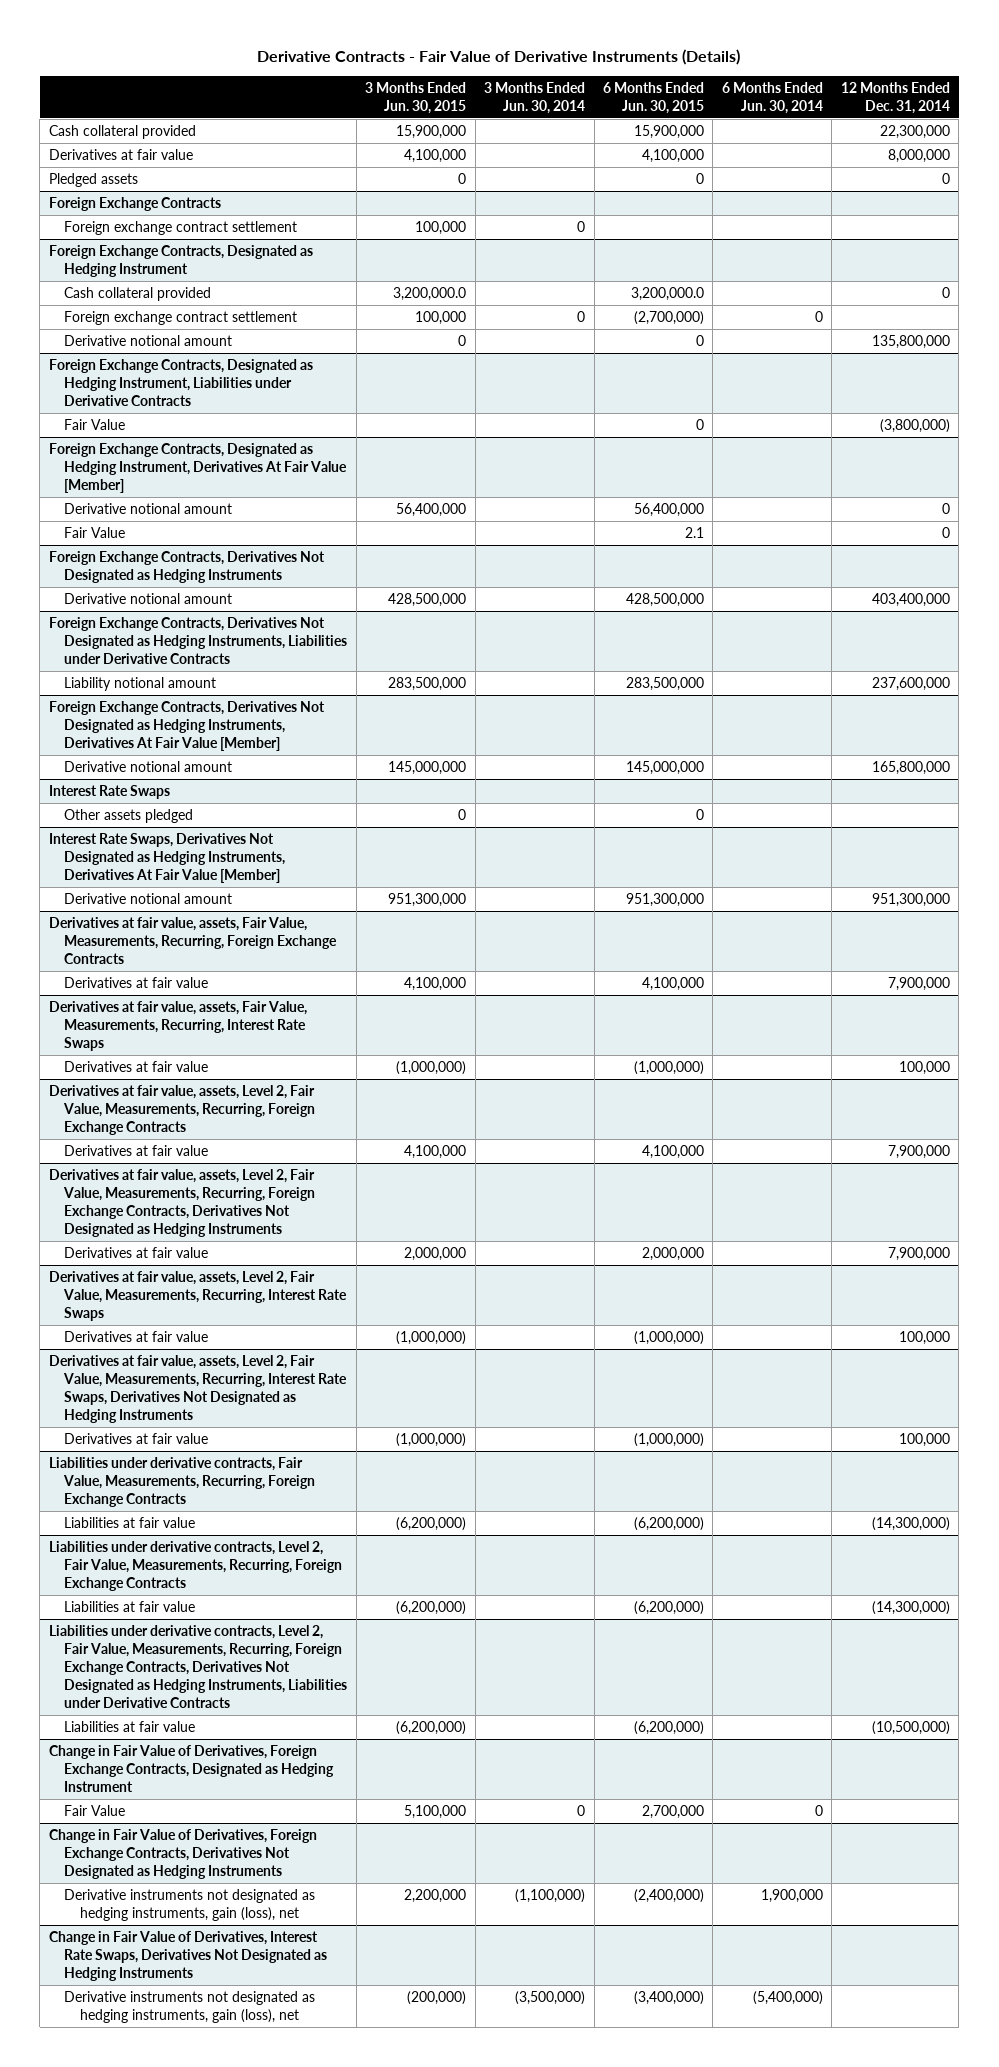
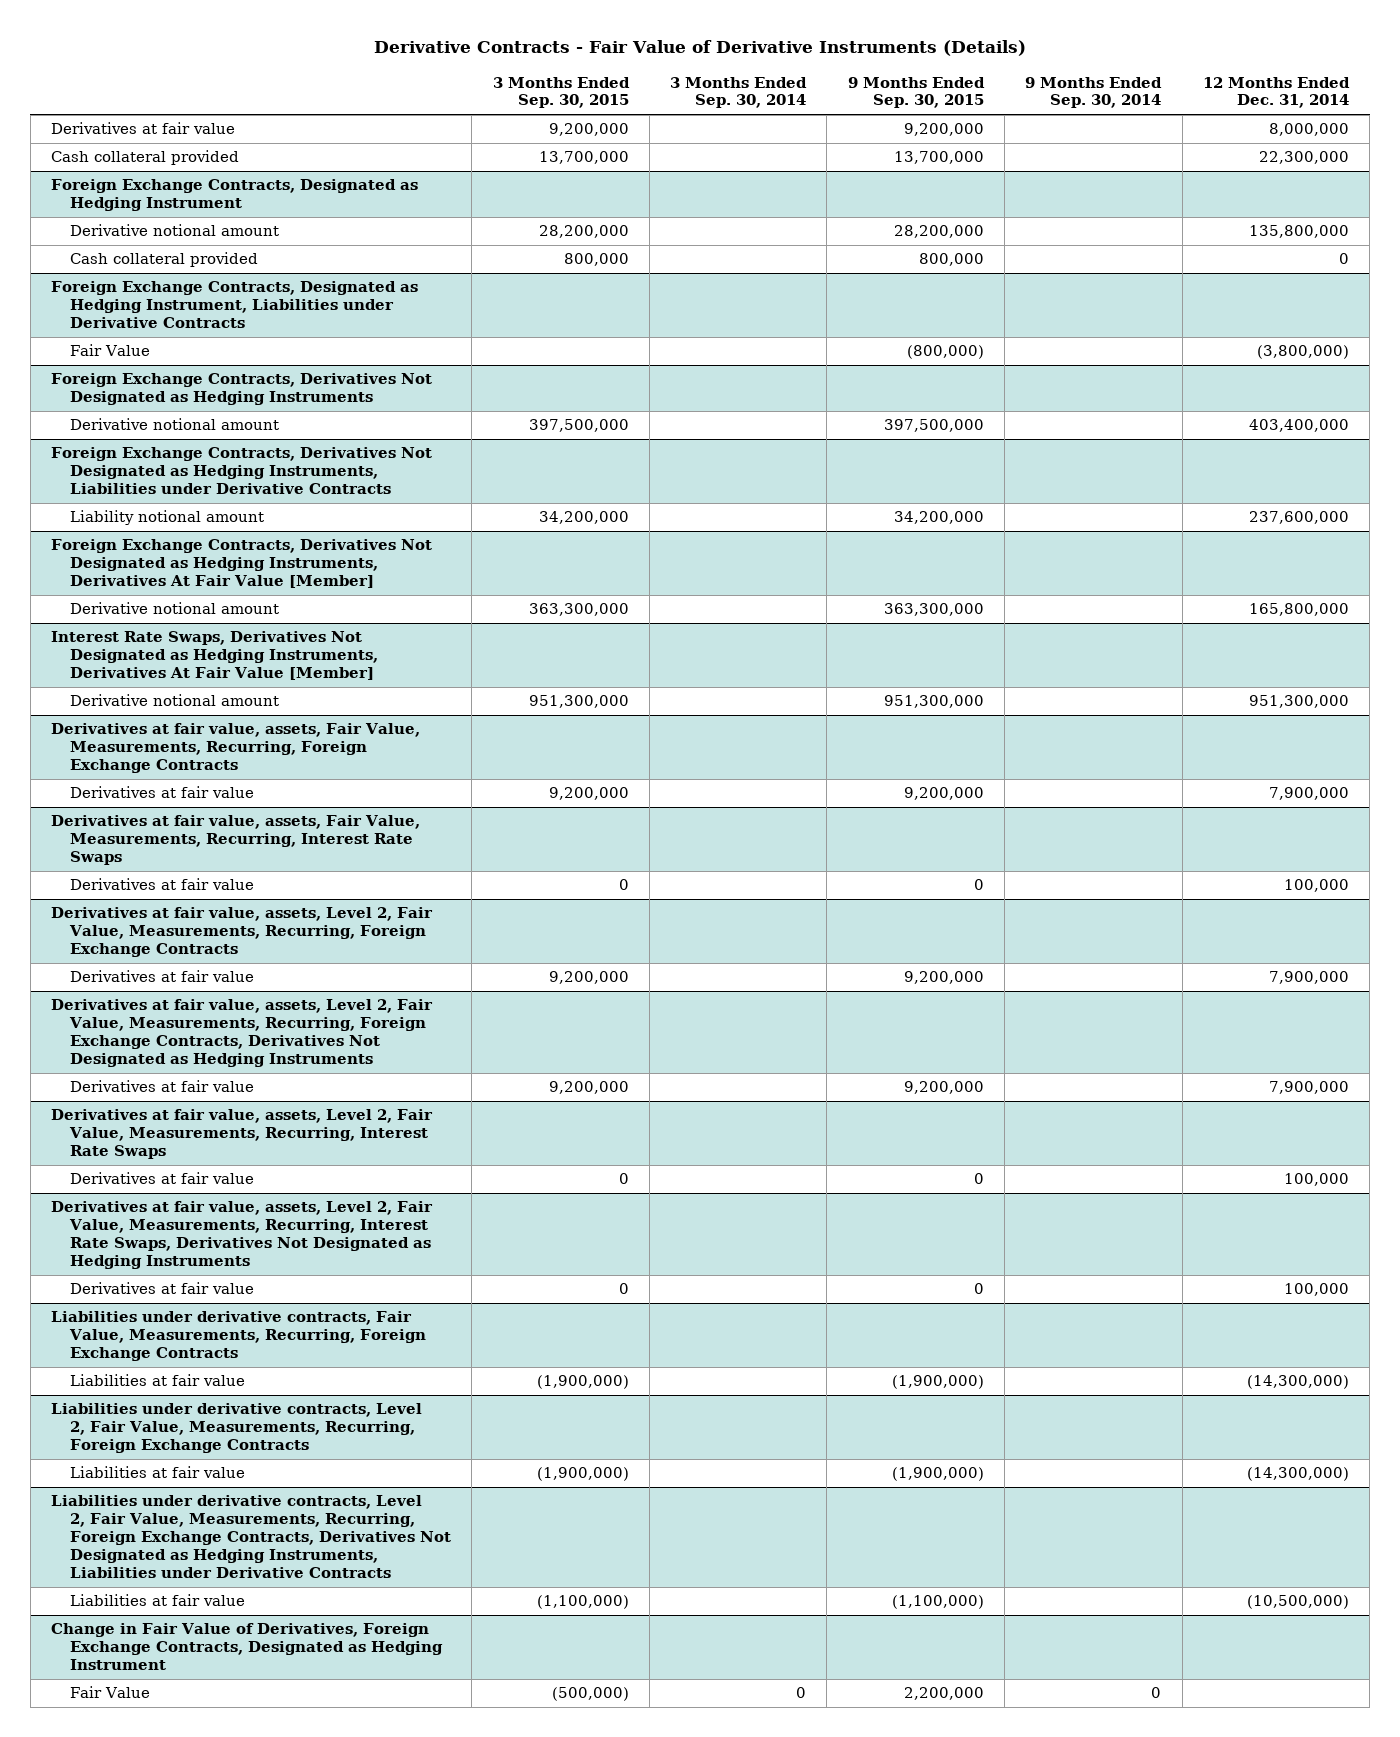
- | 3 Months Ended Jun. 30, 2015 | 3 Months Ended Jun. 30, 2014 | 6 Months Ended Jun. 30, 2015 | 6 Months Ended Jun. 30, 2014 | 12 Months Ended Dec. 31, 2014
+ | 3 Months Ended Sep. 30, 2015 | 3 Months Ended Sep. 30, 2014 | 9 Months Ended Sep. 30, 2015 | 9 Months Ended Sep. 30, 2014 | 12 Months Ended Dec. 31, 2014
- Pledged assets | 0 | | 0 | | 0
- Foreign Exchange Contracts
- Foreign exchange contract settlement | 100,000 | 0 | | |
moved down: Cash collateral provided | 13,700,000 | | 13,700,000 | | 22,300,000
@ Foreign Exchange Contracts, Designated as Hedging Instrument
- Foreign exchange contract settlement | 100,000 | 0 | (2,700,000) | 0 |
moved down: Cash collateral provided | 800,000 | | 800,000 | | 0
- Foreign Exchange Contracts, Designated as Hedging Instrument, Derivatives At Fair Value [Member]
- Derivative notional amount | 56,400,000 | | 56,400,000 | | 0
- Fair Value | | | 2.1 | | 0
- Interest Rate Swaps
- Other assets pledged | 0 | | 0 | |
- Change in Fair Value of Derivatives, Foreign Exchange Contracts, Derivatives Not Designated as Hedging Instruments
- Derivative instruments not designated as hedging instruments, gain (loss), net | 2,200,000 | (1,100,000) | (2,400,000) | 1,900,000 |
- Change in Fair Value of Derivatives, Interest Rate Swaps, Derivatives Not Designated as Hedging Instruments
- Derivative instruments not designated as hedging instruments, gain (loss), net | (200,000) | (3,500,000) | (3,400,000) | (5,400,000) |

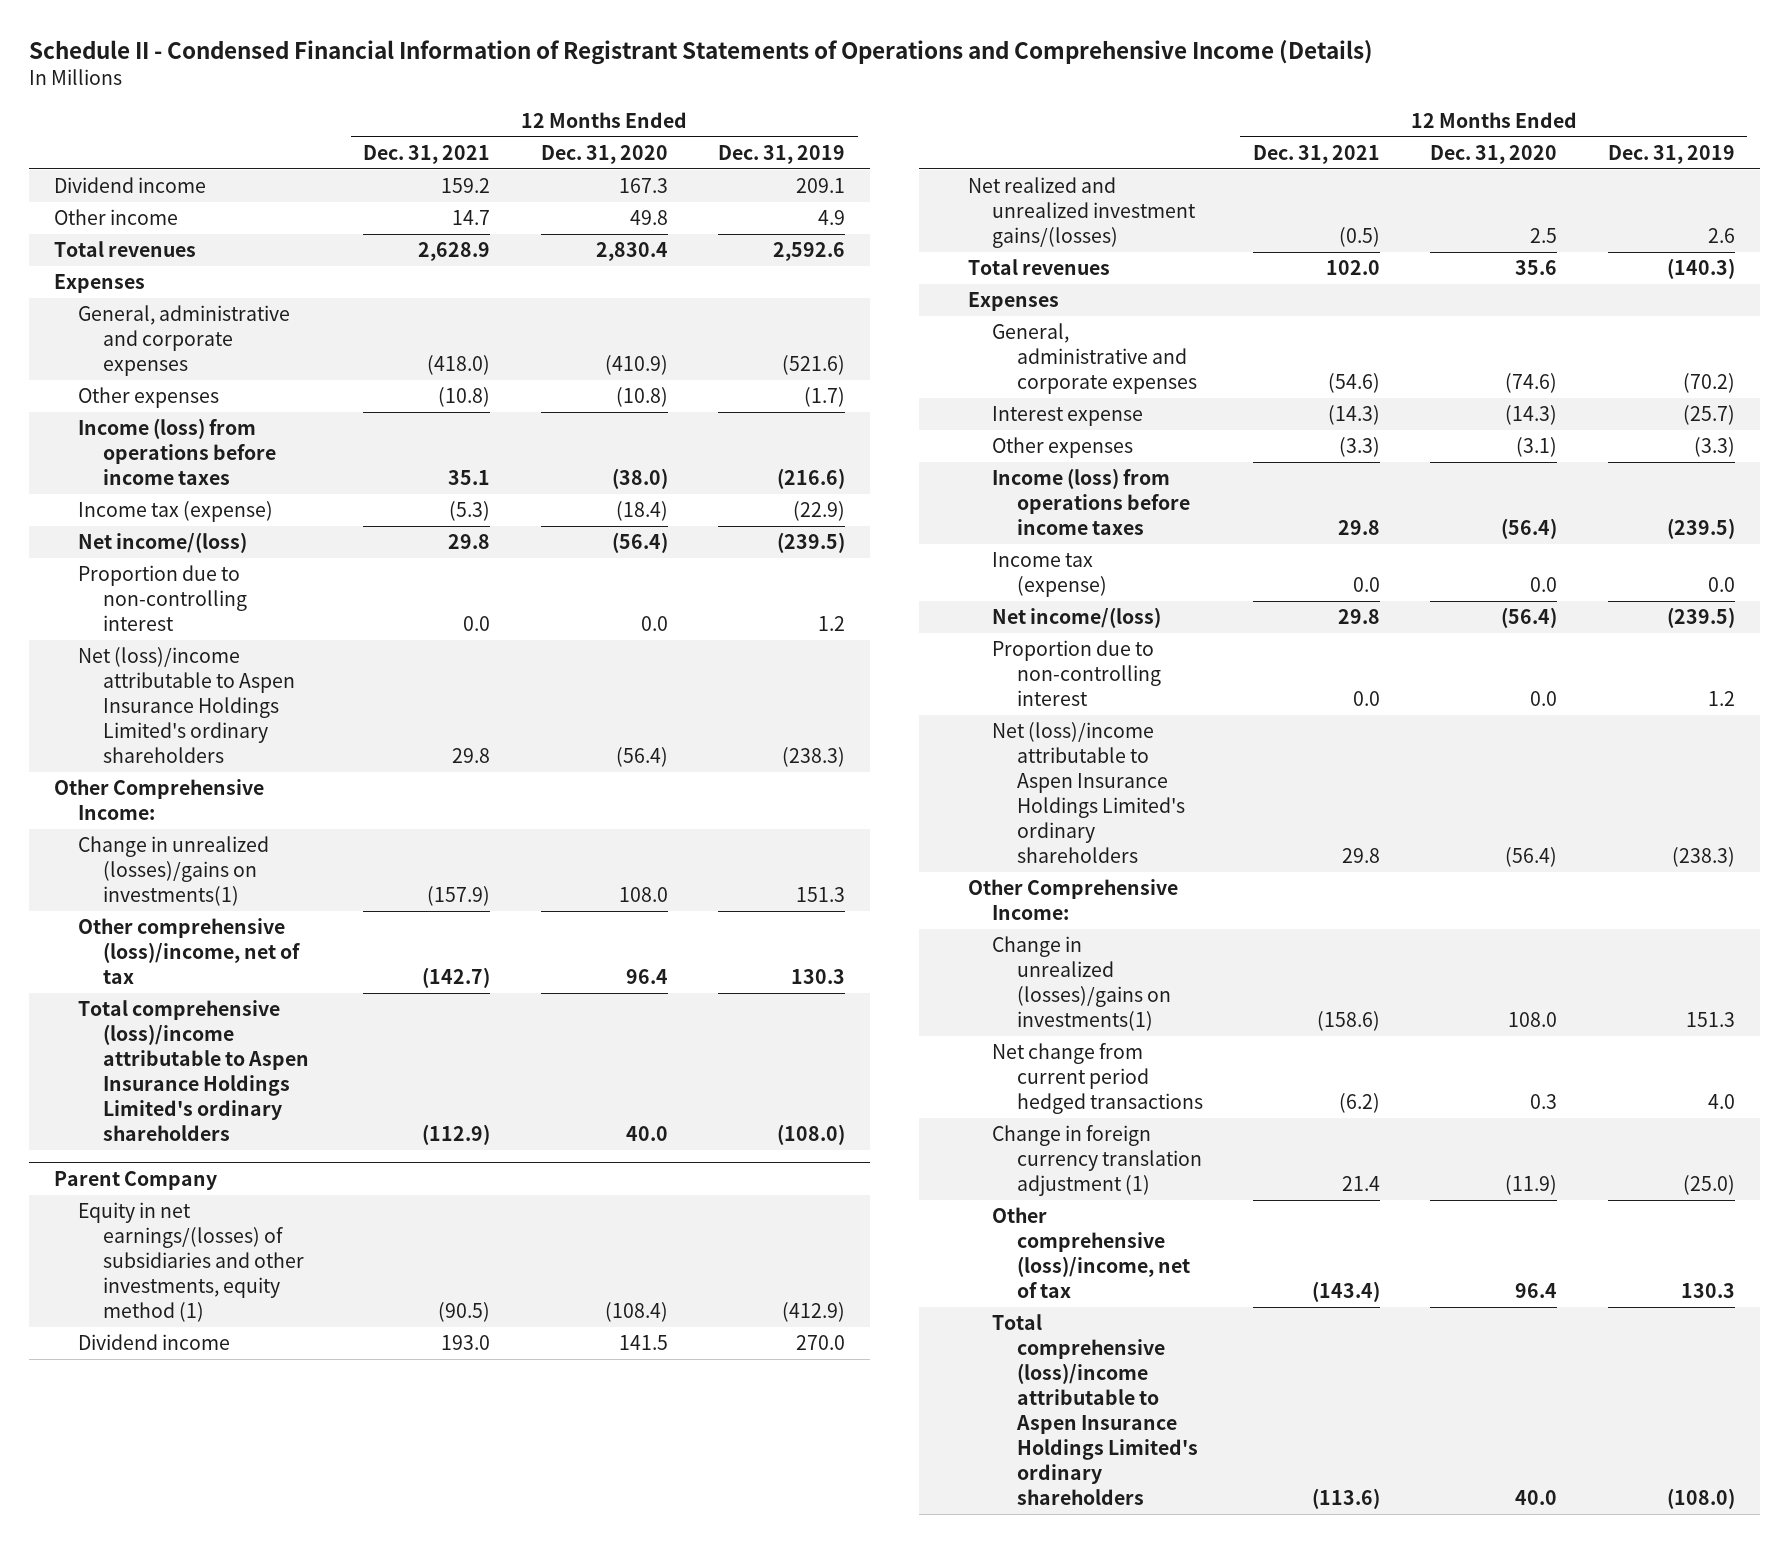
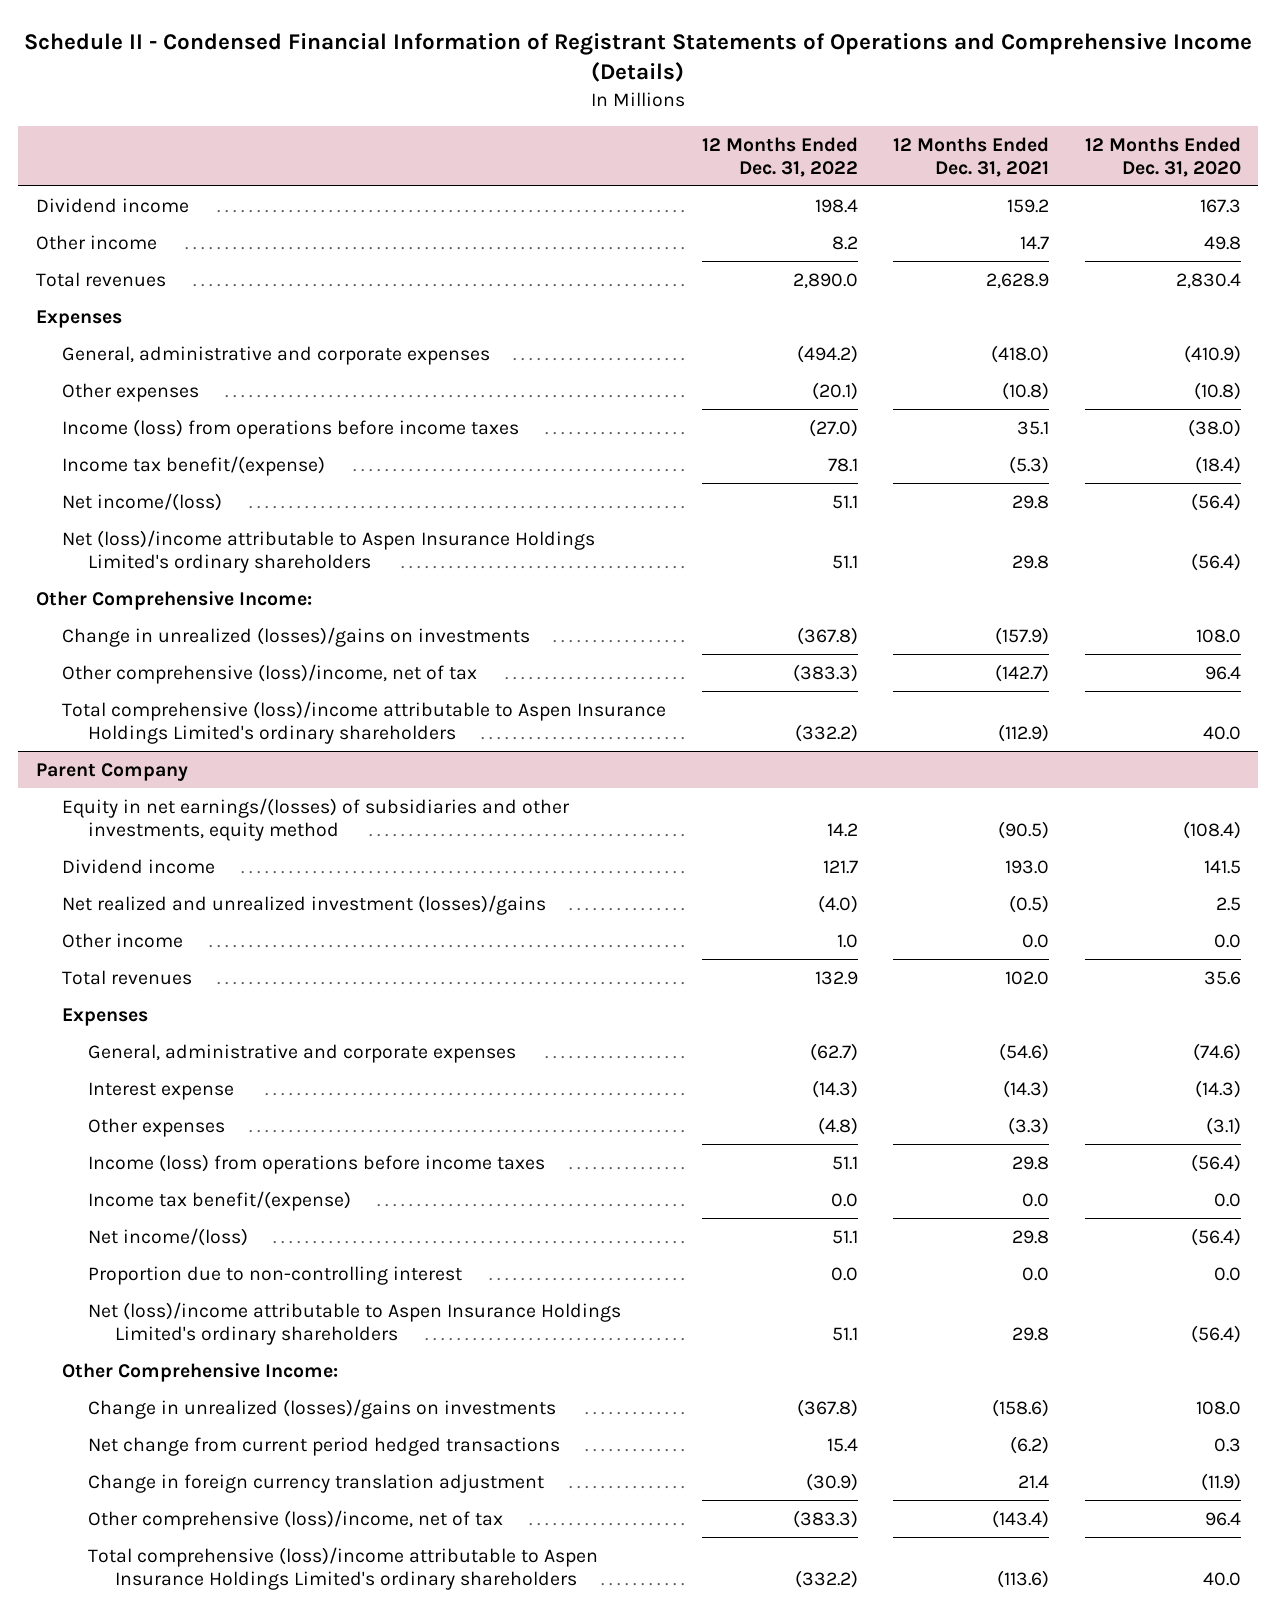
- | 12 Months Ended Dec. 31, 2021 | 12 Months Ended Dec. 31, 2020 | 12 Months Ended Dec. 31, 2019
+ | 12 Months Ended Dec. 31, 2022 | 12 Months Ended Dec. 31, 2021 | 12 Months Ended Dec. 31, 2020
- Income tax (expense) | (5.3) | (18.4) | (22.9)
+ Income tax benefit/(expense) | 78.1 | (5.3) | (18.4)
- Proportion due to non-controlling interest | 0.0 | 0.0 | 1.2
- Change in unrealized (losses)/gains on investments(1) | (157.9) | 108.0 | 151.3
+ Change in unrealized (losses)/gains on investments | (367.8) | (157.9) | 108.0
@ Parent Company
- Equity in net earnings/(losses) of subsidiaries and other investments, equity method (1) | (90.5) | (108.4) | (412.9)
+ Equity in net earnings/(losses) of subsidiaries and other investments, equity method | 14.2 | (90.5) | (108.4)
- Net realized and unrealized investment gains/(losses) | (0.5) | 2.5 | 2.6
+ Net realized and unrealized investment (losses)/gains | (4.0) | (0.5) | 2.5
+ Other income | 1.0 | 0.0 | 0.0
- Income tax (expense) | 0.0 | 0.0 | 0.0
+ Income tax benefit/(expense) | 0.0 | 0.0 | 0.0
- Change in unrealized (losses)/gains on investments(1) | (158.6) | 108.0 | 151.3
+ Change in unrealized (losses)/gains on investments | (367.8) | (158.6) | 108.0
- Change in foreign currency translation adjustment (1) | 21.4 | (11.9) | (25.0)
+ Change in foreign currency translation adjustment | (30.9) | 21.4 | (11.9)

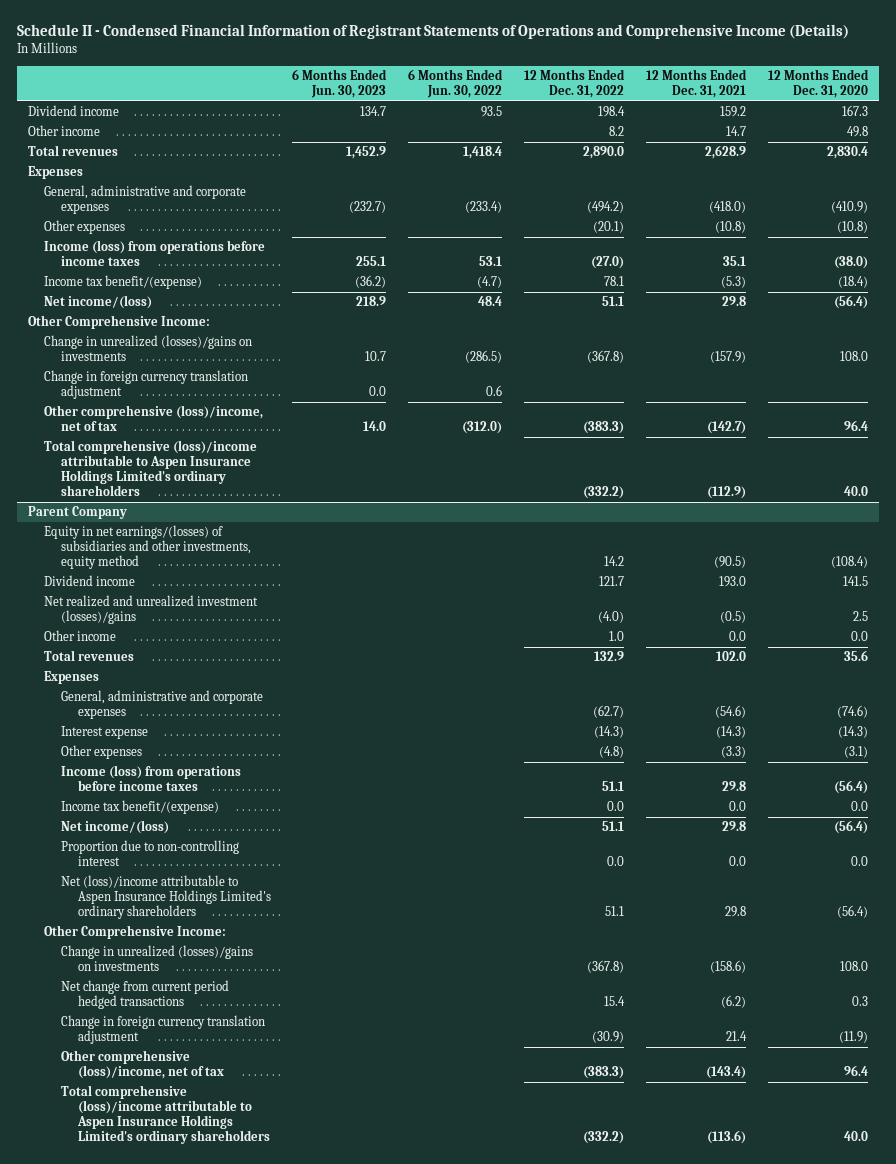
- | 12 Months Ended Dec. 31, 2022 | 12 Months Ended Dec. 31, 2021 | 12 Months Ended Dec. 31, 2020
+ | 6 Months Ended Jun. 30, 2023 | 6 Months Ended Jun. 30, 2022 | 12 Months Ended Dec. 31, 2022 | 12 Months Ended Dec. 31, 2021 | 12 Months Ended Dec. 31, 2020
- Net (loss)/income attributable to Aspen Insurance Holdings Limited's ordinary shareholders | 51.1 | 29.8 | (56.4)
+ Change in foreign currency translation adjustment | 0.0 | 0.6 | | |

